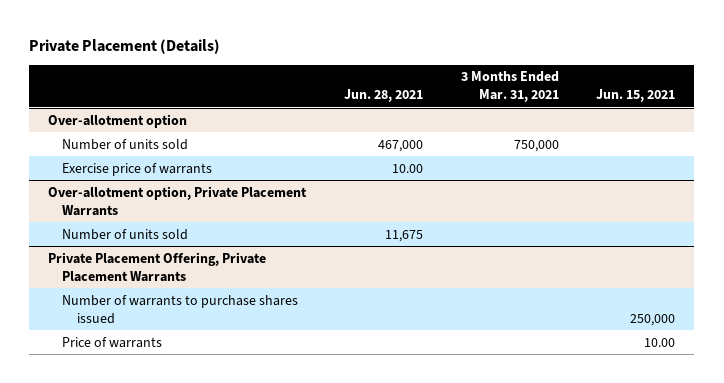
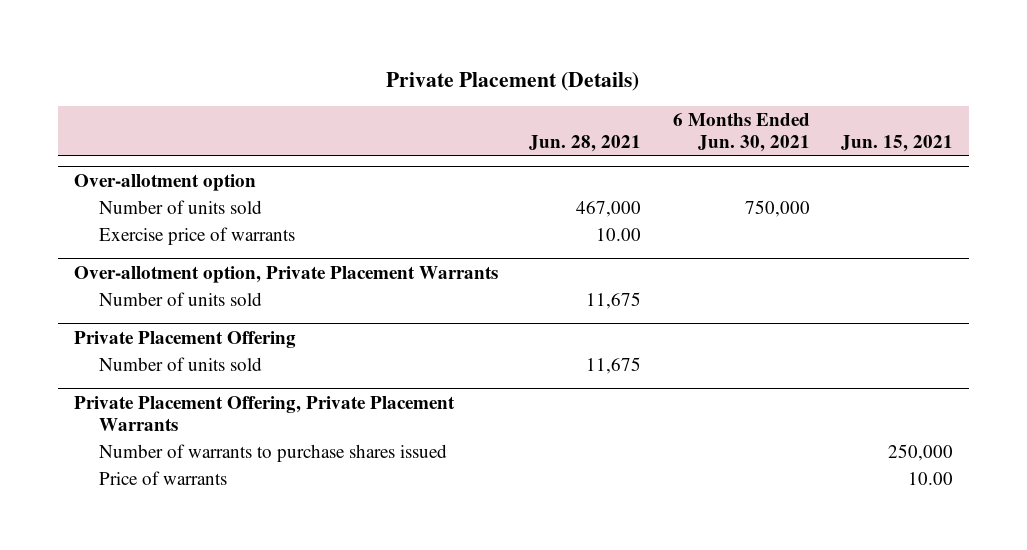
- | Jun. 28, 2021 | 3 Months Ended Mar. 31, 2021 | Jun. 15, 2021
+ | Jun. 28, 2021 | 6 Months Ended Jun. 30, 2021 | Jun. 15, 2021
+ Private Placement Offering
+ Number of units sold | 11,675 | |

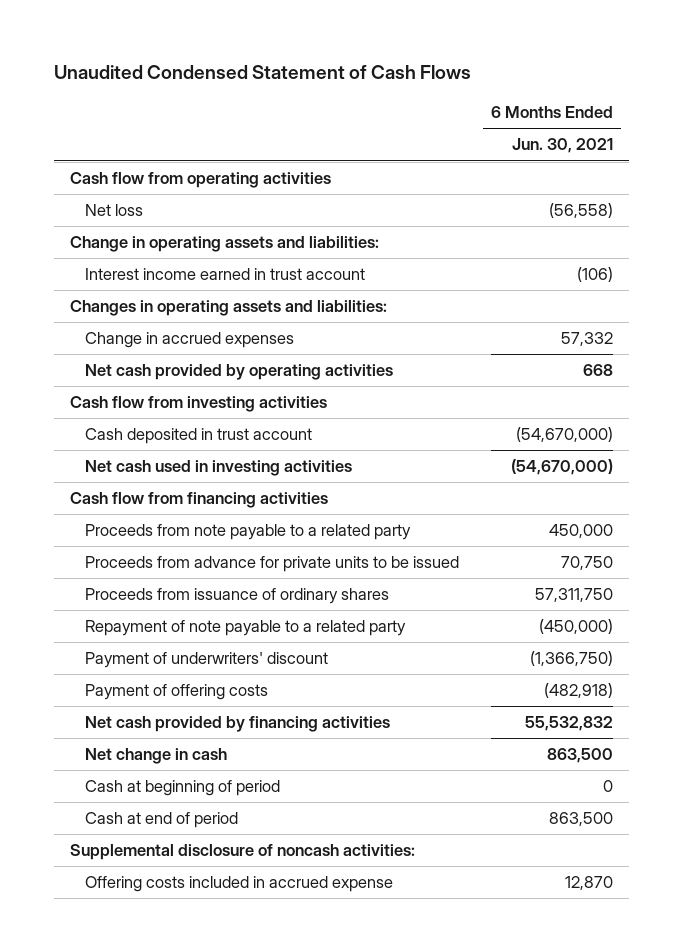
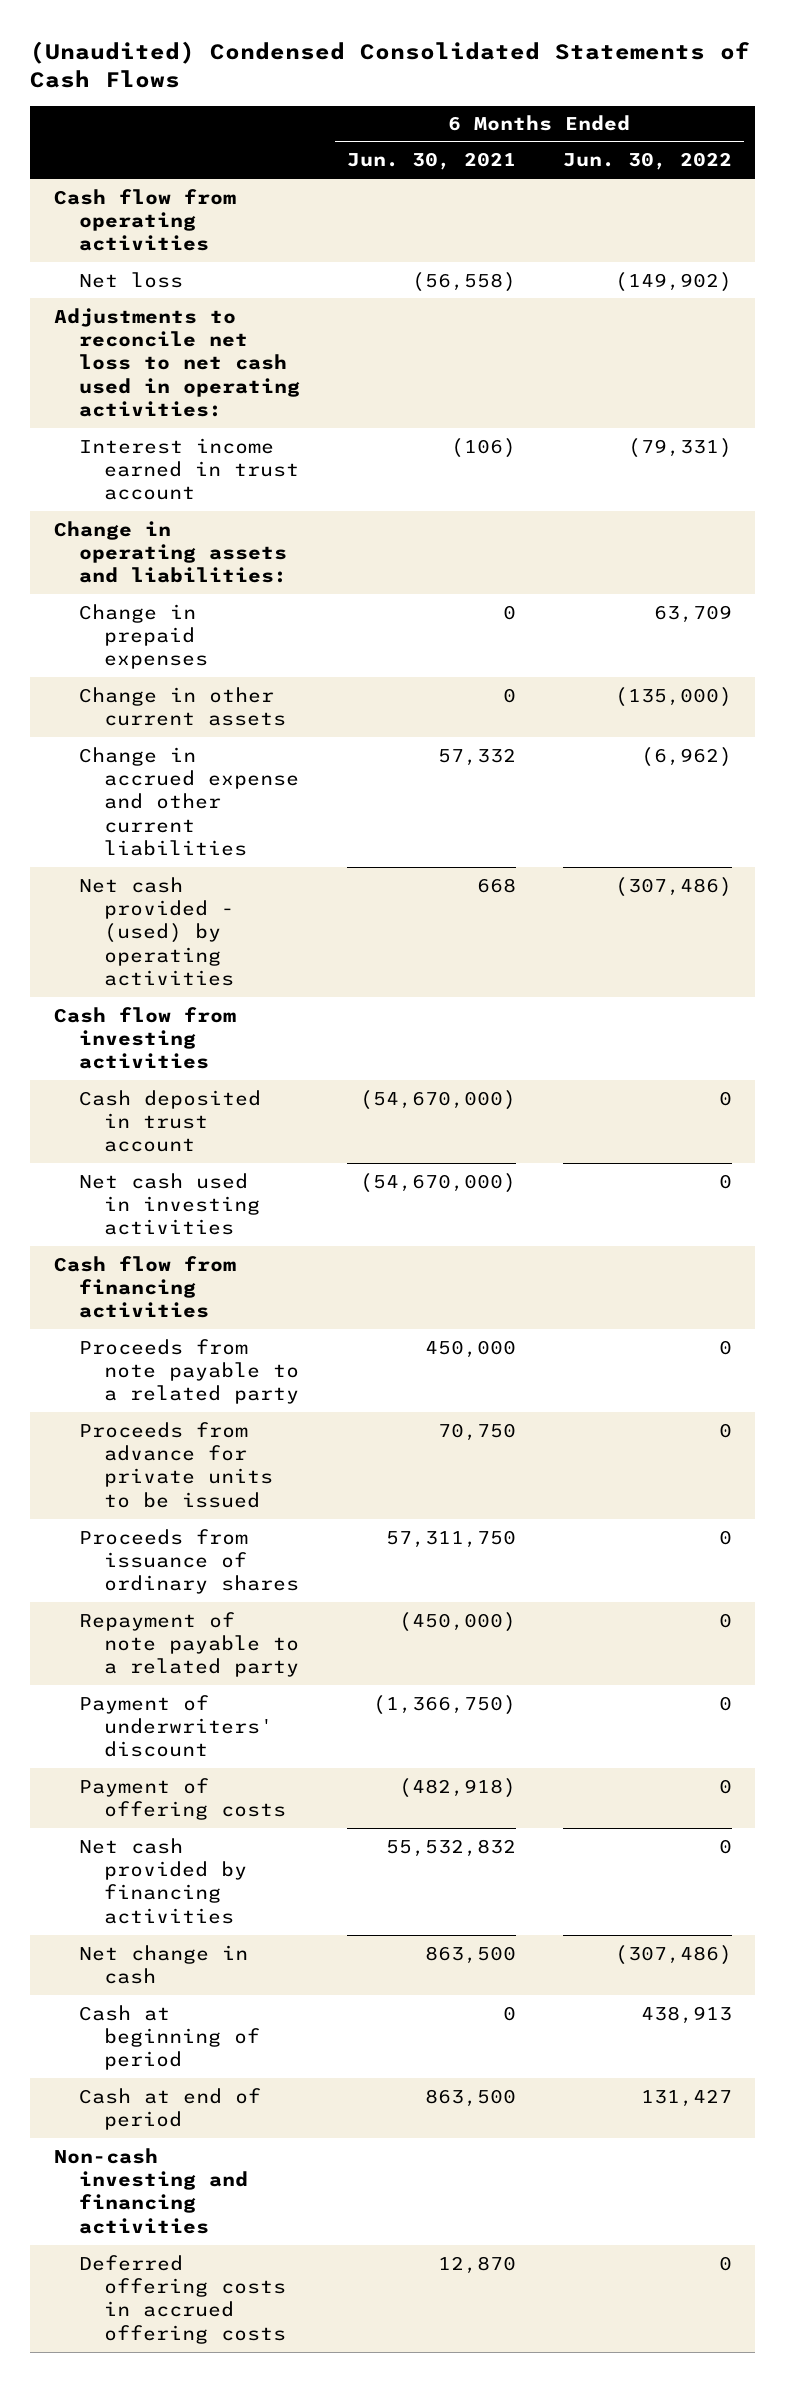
- Unaudited Condensed Statement of Cash Flows
+ (Unaudited) Condensed Consolidated Statements of Cash Flows
- | 6 Months Ended Jun. 30, 2021
+ | 6 Months Ended Jun. 30, 2021 | 6 Months Ended Jun. 30, 2022
+ Adjustments to reconcile net loss to net cash used in operating activities:
- Changes in operating assets and liabilities:
- Change in accrued expenses | 57,332
- Net cash provided by operating activities | 668
moved down: Change in operating assets and liabilities:
+ Change in prepaid expenses | 0 | 63,709
+ Change in other current assets | 0 | (135,000)
+ Change in accrued expense and other current liabilities | 57,332 | (6,962)
+ Net cash provided - (used) by operating activities | 668 | (307,486)
- Supplemental disclosure of noncash activities:
- Offering costs included in accrued expense | 12,870
+ Non-cash investing and financing activities
+ Deferred offering costs in accrued offering costs | 12,870 | 0

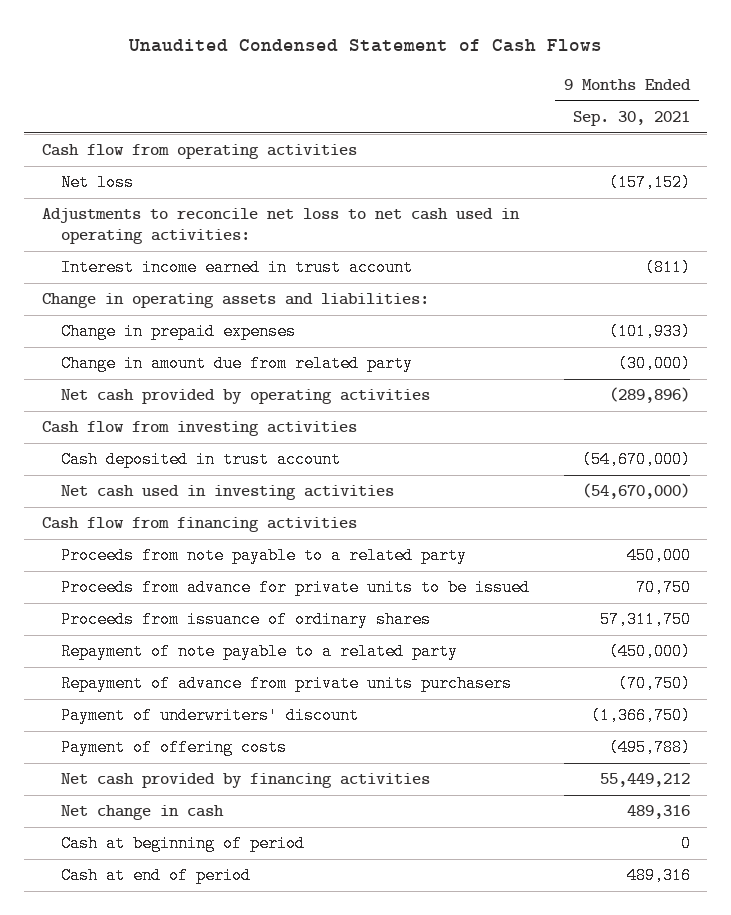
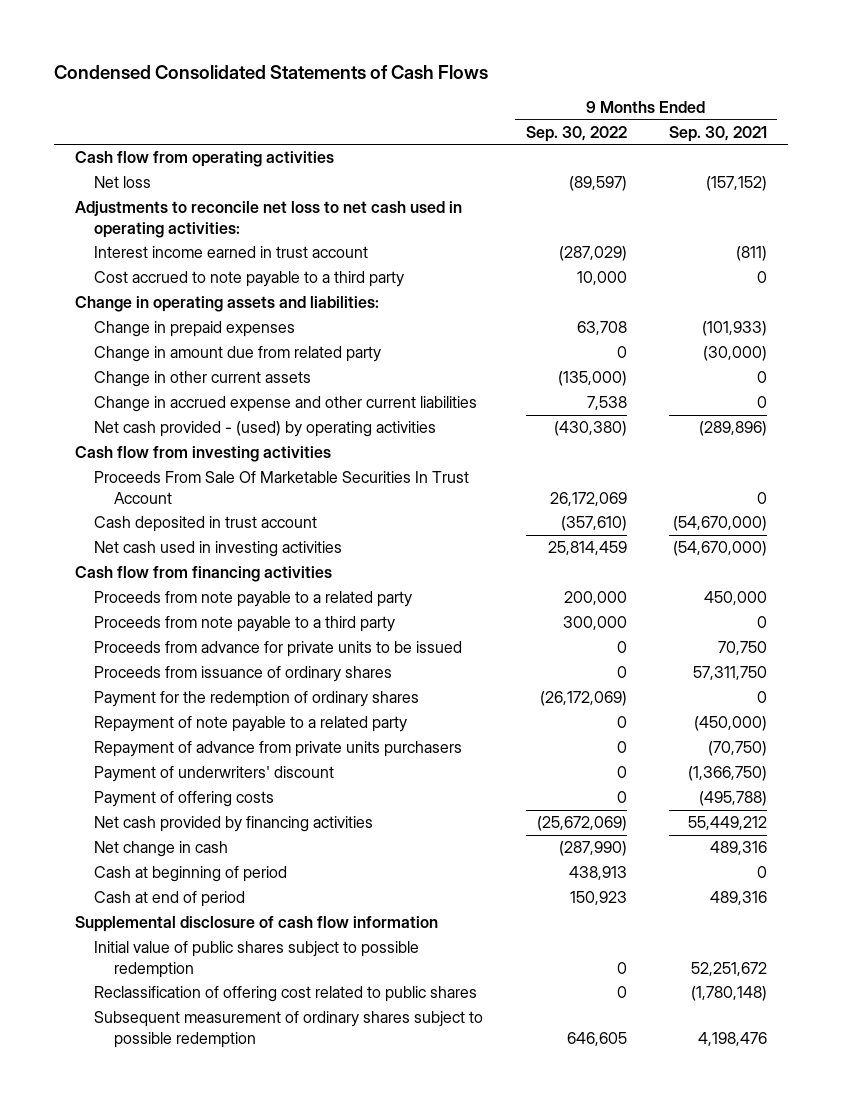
- Unaudited Condensed Statement of Cash Flows
+ Condensed Consolidated Statements of Cash Flows
- | 9 Months Ended Sep. 30, 2021
+ | 9 Months Ended Sep. 30, 2022 | 9 Months Ended Sep. 30, 2021
+ Cost accrued to note payable to a third party | 10,000 | 0
- Net cash provided by operating activities | (289,896)
+ Change in other current assets | (135,000) | 0
+ Change in accrued expense and other current liabilities | 7,538 | 0
+ Net cash provided - (used) by operating activities | (430,380) | (289,896)
+ Proceeds From Sale Of Marketable Securities In Trust Account | 26,172,069 | 0
+ Proceeds from note payable to a third party | 300,000 | 0
+ Payment for the redemption of ordinary shares | (26,172,069) | 0
+ Supplemental disclosure of cash flow information
+ Initial value of public shares subject to possible redemption | 0 | 52,251,672
+ Reclassification of offering cost related to public shares | 0 | (1,780,148)
+ Subsequent measurement of ordinary shares subject to possible redemption | 646,605 | 4,198,476

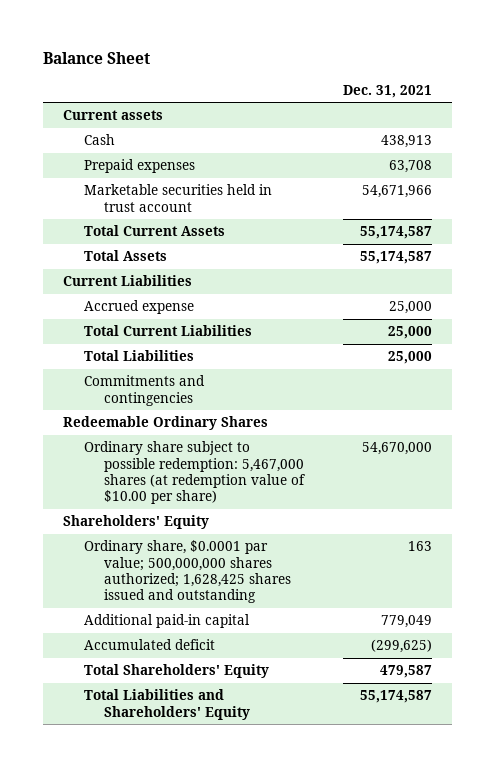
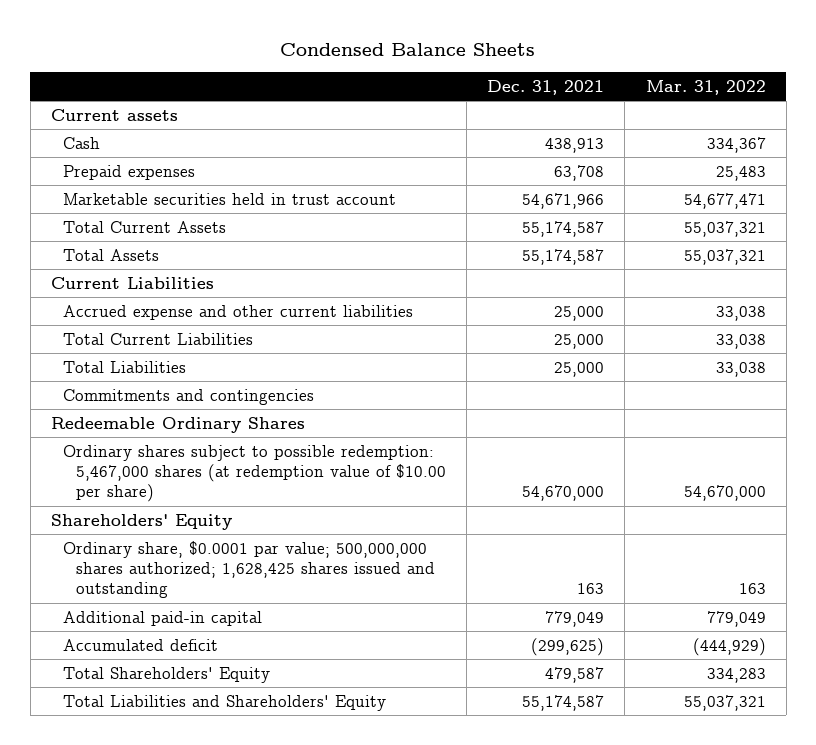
- Balance Sheet
+ Condensed Balance Sheets
- | Dec. 31, 2021
+ | Dec. 31, 2021 | Mar. 31, 2022
- Accrued expense | 25,000
+ Accrued expense and other current liabilities | 25,000 | 33,038
- Ordinary share subject to possible redemption: 5,467,000 shares (at redemption value of $10.00 per share) | 54,670,000
+ Ordinary shares subject to possible redemption: 5,467,000 shares (at redemption value of $10.00 per share) | 54,670,000 | 54,670,000

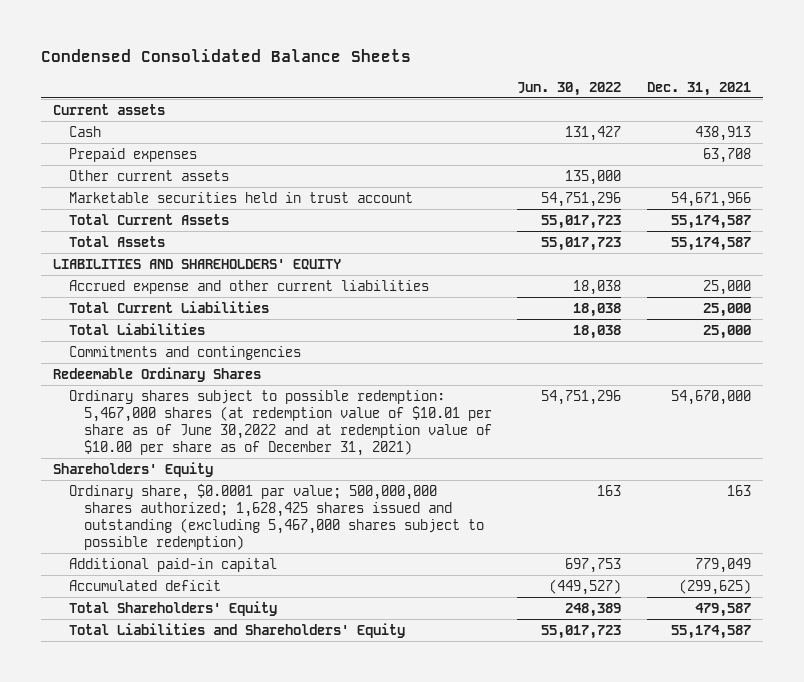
- Condensed Balance Sheets
+ Condensed Consolidated Balance Sheets
- | Dec. 31, 2021 | Mar. 31, 2022
+ | Jun. 30, 2022 | Dec. 31, 2021
+ Other current assets | 135,000 |
- Current Liabilities
+ LIABILITIES AND SHAREHOLDERS' EQUITY
- Ordinary shares subject to possible redemption: 5,467,000 shares (at redemption value of $10.00 per share) | 54,670,000 | 54,670,000
+ Ordinary shares subject to possible redemption: 5,467,000 shares (at redemption value of $10.01 per share as of June 30,2022 and at redemption value of $10.00 per share as of December 31, 2021) | 54,751,296 | 54,670,000
- Ordinary share, $0.0001 par value; 500,000,000 shares authorized; 1,628,425 shares issued and outstanding | 163 | 163
+ Ordinary share, $0.0001 par value; 500,000,000 shares authorized; 1,628,425 shares issued and outstanding (excluding 5,467,000 shares subject to possible redemption) | 163 | 163

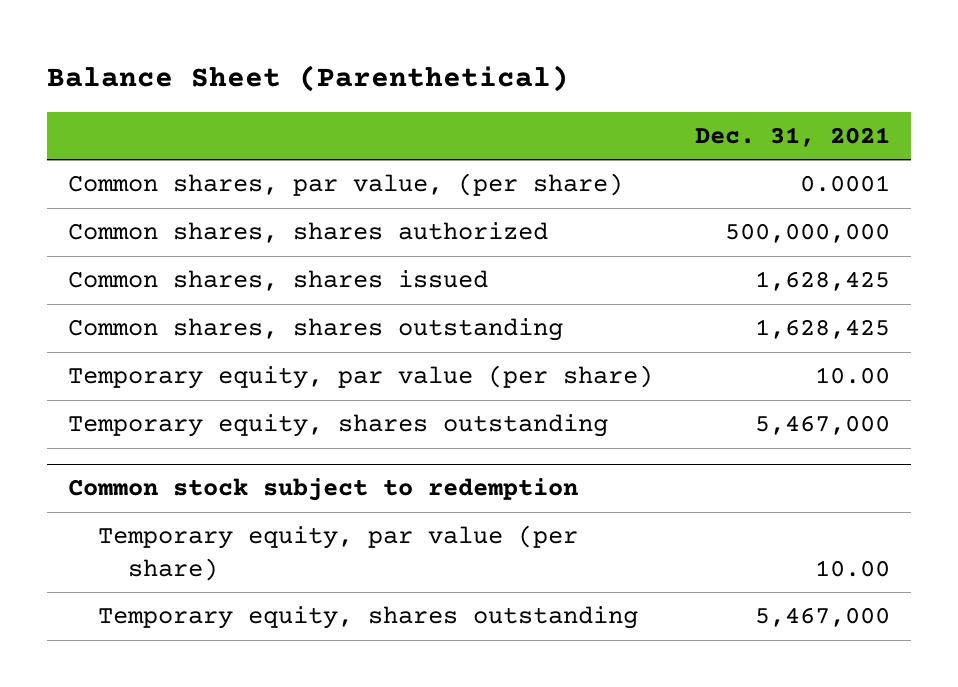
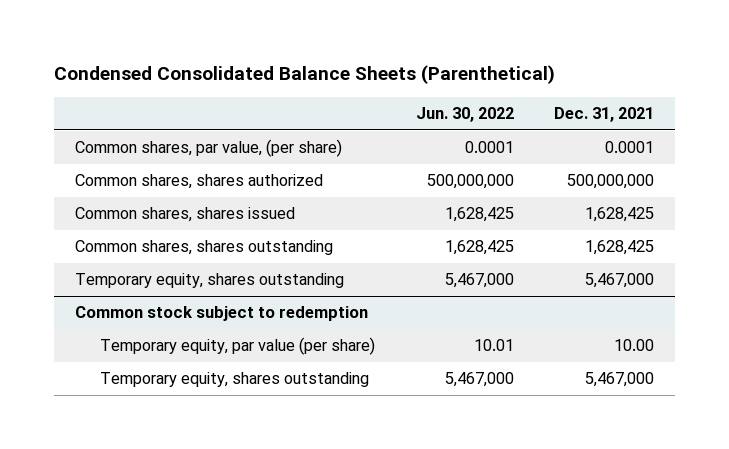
- Balance Sheet (Parenthetical)
+ Condensed Consolidated Balance Sheets (Parenthetical)
- | Dec. 31, 2021
+ | Jun. 30, 2022 | Dec. 31, 2021
- Temporary equity, par value (per share) | 10.00

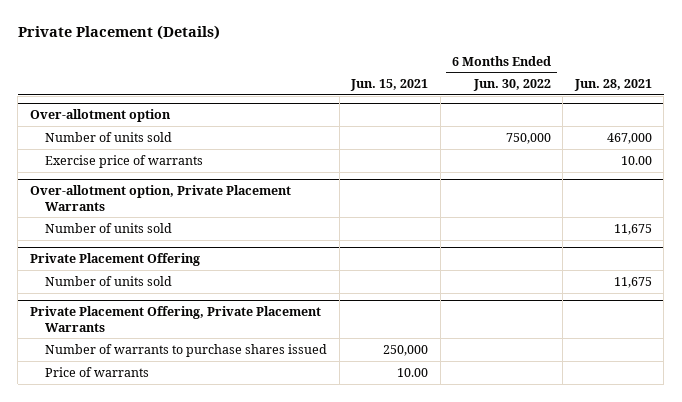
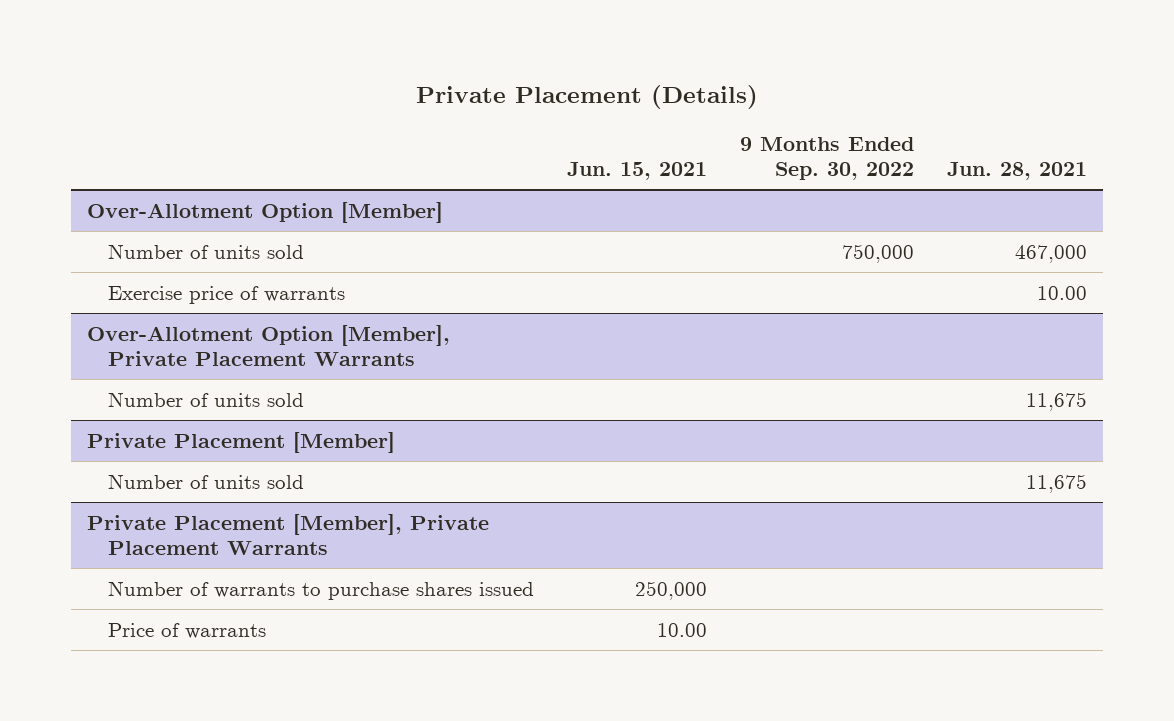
- | Jun. 15, 2021 | 6 Months Ended Jun. 30, 2022 | Jun. 28, 2021
+ | Jun. 15, 2021 | 9 Months Ended Sep. 30, 2022 | Jun. 28, 2021
- Over-allotment option
+ Over-Allotment Option [Member]
- Over-allotment option, Private Placement Warrants
+ Over-Allotment Option [Member], Private Placement Warrants
- Private Placement Offering
+ Private Placement [Member]
- Private Placement Offering, Private Placement Warrants
+ Private Placement [Member], Private Placement Warrants

